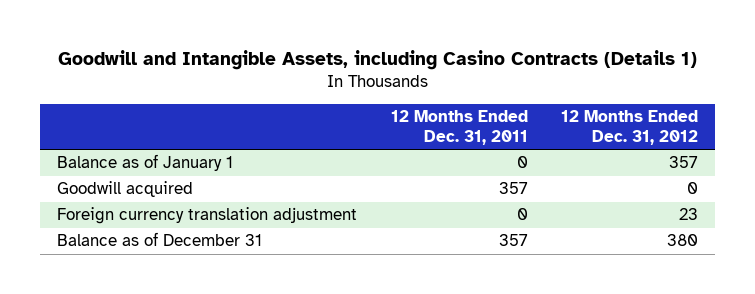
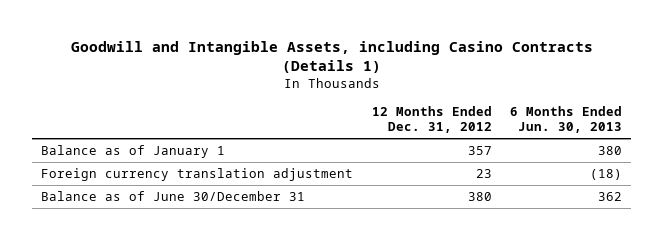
- | 12 Months Ended Dec. 31, 2011 | 12 Months Ended Dec. 31, 2012
+ | 12 Months Ended Dec. 31, 2012 | 6 Months Ended Jun. 30, 2013
- Goodwill acquired | 357 | 0
- Balance as of December 31 | 357 | 380
+ Balance as of June 30/December 31 | 380 | 362

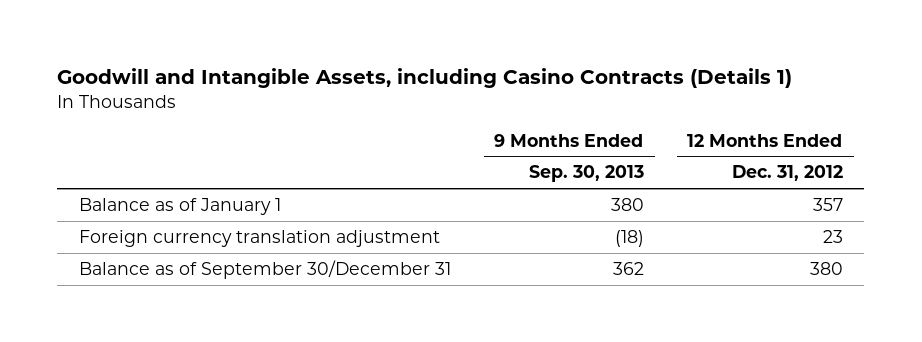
- | 12 Months Ended Dec. 31, 2012 | 6 Months Ended Jun. 30, 2013
+ | 9 Months Ended Sep. 30, 2013 | 12 Months Ended Dec. 31, 2012
- Balance as of June 30/December 31 | 380 | 362
+ Balance as of September 30/December 31 | 362 | 380

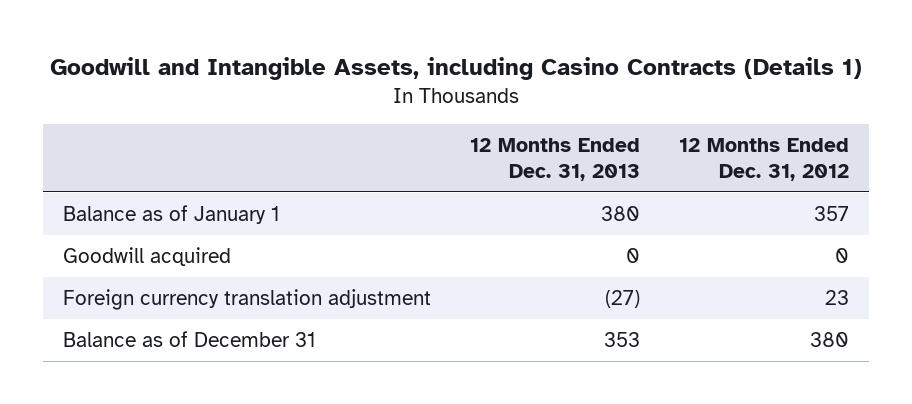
- | 9 Months Ended Sep. 30, 2013 | 12 Months Ended Dec. 31, 2012
+ | 12 Months Ended Dec. 31, 2013 | 12 Months Ended Dec. 31, 2012
+ Goodwill acquired | 0 | 0
- Balance as of September 30/December 31 | 362 | 380
+ Balance as of December 31 | 353 | 380

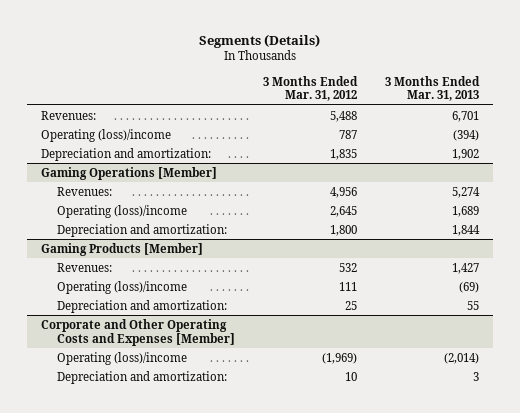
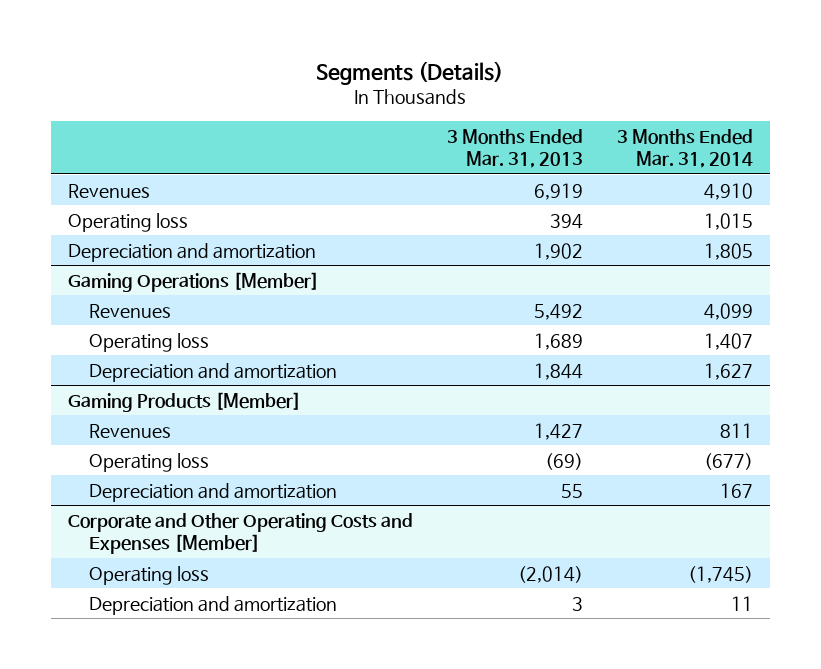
- | 3 Months Ended Mar. 31, 2012 | 3 Months Ended Mar. 31, 2013
+ | 3 Months Ended Mar. 31, 2013 | 3 Months Ended Mar. 31, 2014
- Revenues: | 5,488 | 6,701
- Operating (loss)/income | 787 | (394)
- Depreciation and amortization: | 1,835 | 1,902
+ Revenues | 6,919 | 4,910
+ Operating loss | 394 | 1,015
+ Depreciation and amortization | 1,902 | 1,805
@ Gaming Operations [Member]
- Revenues: | 4,956 | 5,274
- Operating (loss)/income | 2,645 | 1,689
- Depreciation and amortization: | 1,800 | 1,844
+ Revenues | 5,492 | 4,099
+ Operating loss | 1,689 | 1,407
+ Depreciation and amortization | 1,844 | 1,627
@ Gaming Products [Member]
- Revenues: | 532 | 1,427
- Operating (loss)/income | 111 | (69)
- Depreciation and amortization: | 25 | 55
+ Revenues | 1,427 | 811
+ Operating loss | (69) | (677)
+ Depreciation and amortization | 55 | 167
@ Corporate and Other Operating Costs and Expenses [Member]
- Operating (loss)/income | (1,969) | (2,014)
- Depreciation and amortization: | 10 | 3
+ Operating loss | (2,014) | (1,745)
+ Depreciation and amortization | 3 | 11

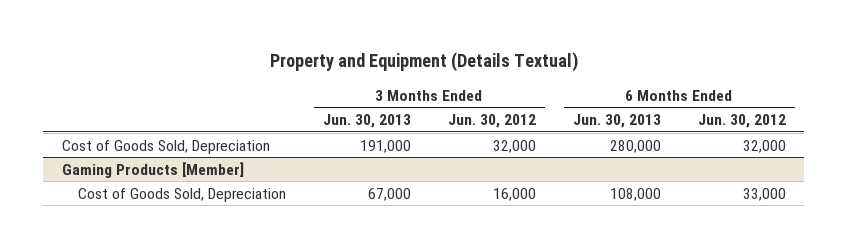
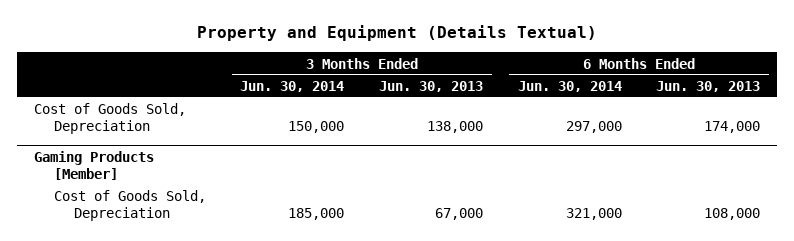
- | 3 Months Ended Jun. 30, 2013 | 3 Months Ended Jun. 30, 2012 | 6 Months Ended Jun. 30, 2013 | 6 Months Ended Jun. 30, 2012
+ | 3 Months Ended Jun. 30, 2014 | 3 Months Ended Jun. 30, 2013 | 6 Months Ended Jun. 30, 2014 | 6 Months Ended Jun. 30, 2013
- Cost of Goods Sold, Depreciation | 191,000 | 32,000 | 280,000 | 32,000
+ Cost of Goods Sold, Depreciation | 150,000 | 138,000 | 297,000 | 174,000

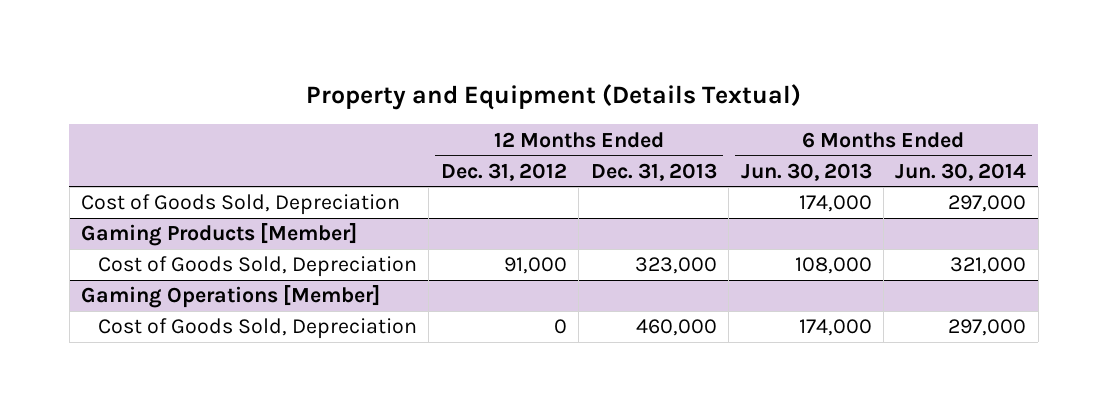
- | 3 Months Ended Jun. 30, 2014 | 3 Months Ended Jun. 30, 2013 | 6 Months Ended Jun. 30, 2014 | 6 Months Ended Jun. 30, 2013
+ | 12 Months Ended Dec. 31, 2012 | 12 Months Ended Dec. 31, 2013 | 6 Months Ended Jun. 30, 2013 | 6 Months Ended Jun. 30, 2014
+ Gaming Operations [Member]
+ Cost of Goods Sold, Depreciation | 0 | 460,000 | 174,000 | 297,000

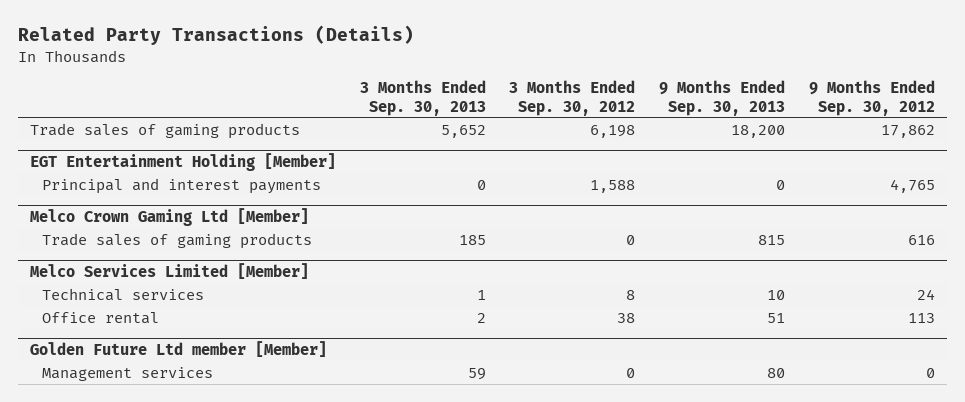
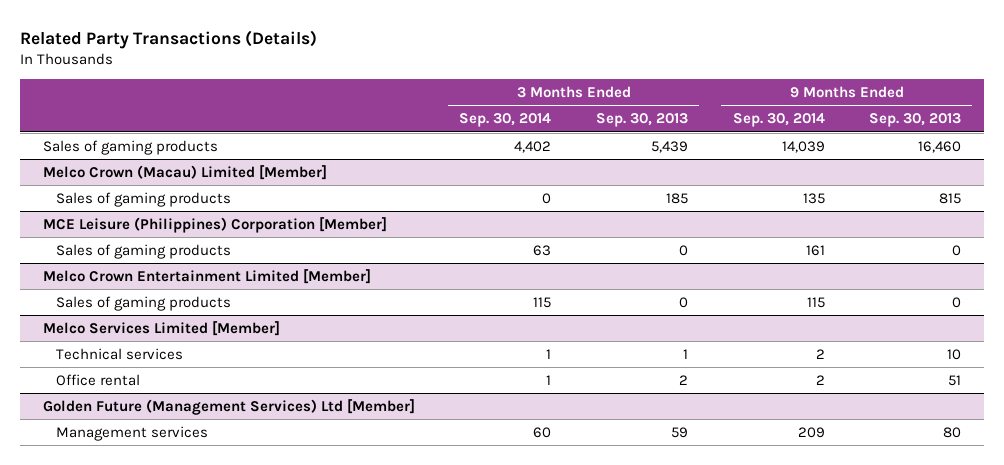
- | 3 Months Ended Sep. 30, 2013 | 3 Months Ended Sep. 30, 2012 | 9 Months Ended Sep. 30, 2013 | 9 Months Ended Sep. 30, 2012
+ | 3 Months Ended Sep. 30, 2014 | 3 Months Ended Sep. 30, 2013 | 9 Months Ended Sep. 30, 2014 | 9 Months Ended Sep. 30, 2013
- Trade sales of gaming products | 5,652 | 6,198 | 18,200 | 17,862
- EGT Entertainment Holding [Member]
- Principal and interest payments | 0 | 1,588 | 0 | 4,765
- Melco Crown Gaming Ltd [Member]
- Trade sales of gaming products | 185 | 0 | 815 | 616
+ Sales of gaming products | 4,402 | 5,439 | 14,039 | 16,460
+ Melco Crown (Macau) Limited [Member]
+ Sales of gaming products | 0 | 185 | 135 | 815
+ MCE Leisure (Philippines) Corporation [Member]
+ Sales of gaming products | 63 | 0 | 161 | 0
+ Melco Crown Entertainment Limited [Member]
+ Sales of gaming products | 115 | 0 | 115 | 0
- Golden Future Ltd member [Member]
+ Golden Future (Management Services) Ltd [Member]

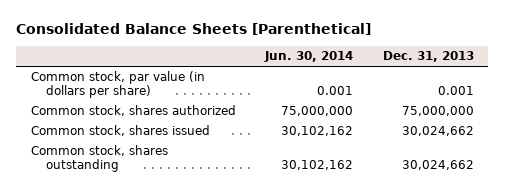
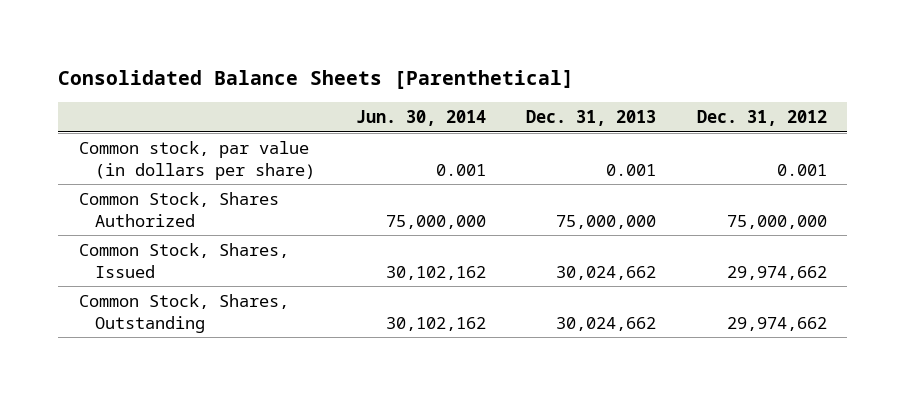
- | Jun. 30, 2014 | Dec. 31, 2013
+ | Jun. 30, 2014 | Dec. 31, 2013 | Dec. 31, 2012
- Common stock, shares authorized | 75,000,000 | 75,000,000
- Common stock, shares issued | 30,102,162 | 30,024,662
- Common stock, shares outstanding | 30,102,162 | 30,024,662
+ Common Stock, Shares Authorized | 75,000,000 | 75,000,000 | 75,000,000
+ Common Stock, Shares, Issued | 30,102,162 | 30,024,662 | 29,974,662
+ Common Stock, Shares, Outstanding | 30,102,162 | 30,024,662 | 29,974,662

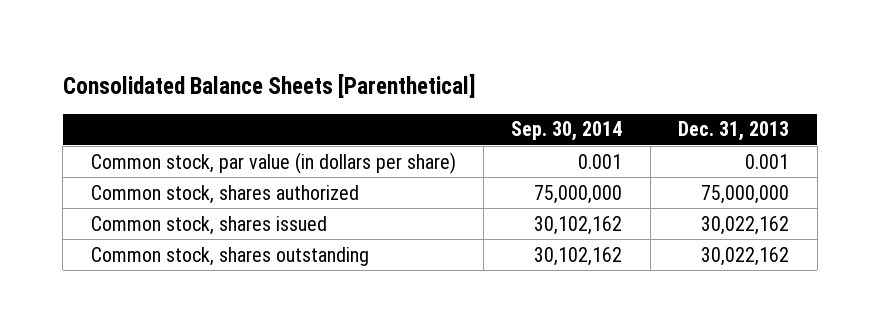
- | Jun. 30, 2014 | Dec. 31, 2013 | Dec. 31, 2012
+ | Sep. 30, 2014 | Dec. 31, 2013
- Common Stock, Shares Authorized | 75,000,000 | 75,000,000 | 75,000,000
- Common Stock, Shares, Issued | 30,102,162 | 30,024,662 | 29,974,662
- Common Stock, Shares, Outstanding | 30,102,162 | 30,024,662 | 29,974,662
+ Common stock, shares authorized | 75,000,000 | 75,000,000
+ Common stock, shares issued | 30,102,162 | 30,022,162
+ Common stock, shares outstanding | 30,102,162 | 30,022,162

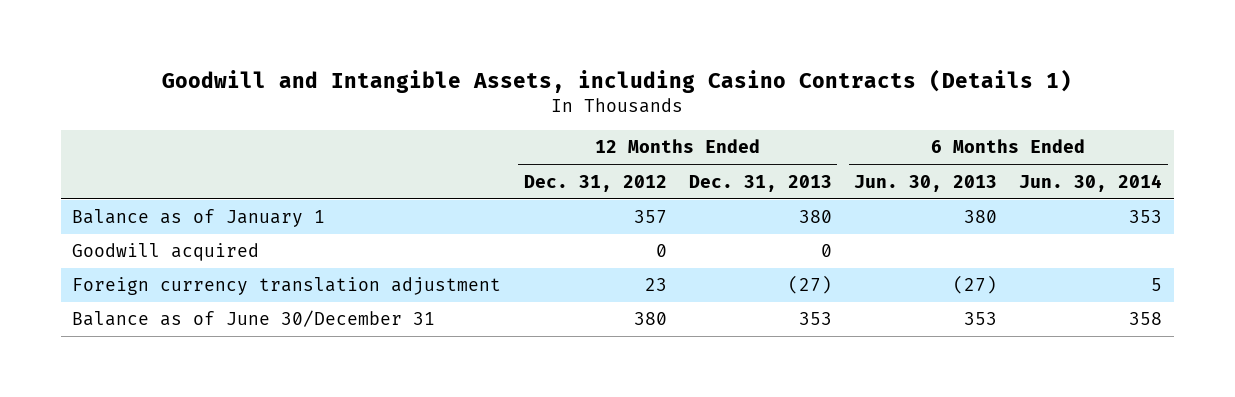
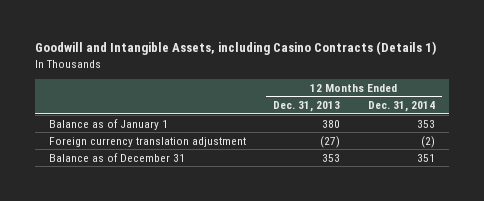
- | 12 Months Ended Dec. 31, 2012 | 12 Months Ended Dec. 31, 2013 | 6 Months Ended Jun. 30, 2013 | 6 Months Ended Jun. 30, 2014
+ | 12 Months Ended Dec. 31, 2013 | 12 Months Ended Dec. 31, 2014
- Goodwill acquired | 0 | 0 | |
- Balance as of June 30/December 31 | 380 | 353 | 353 | 358
+ Balance as of December 31 | 353 | 351

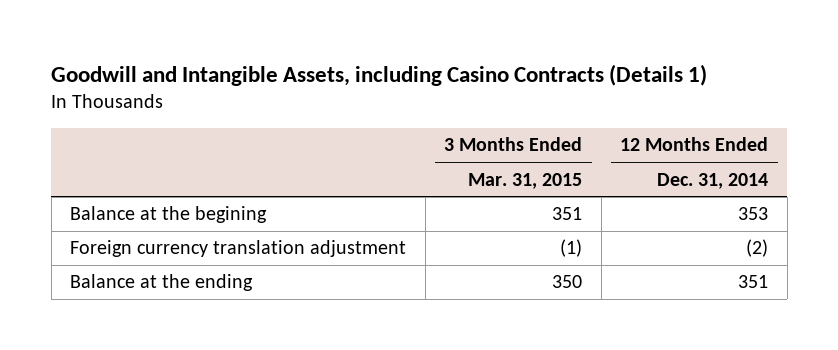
- | 12 Months Ended Dec. 31, 2013 | 12 Months Ended Dec. 31, 2014
+ | 3 Months Ended Mar. 31, 2015 | 12 Months Ended Dec. 31, 2014
- Balance as of January 1 | 380 | 353
+ Balance at the begining | 351 | 353
- Balance as of December 31 | 353 | 351
+ Balance at the ending | 350 | 351

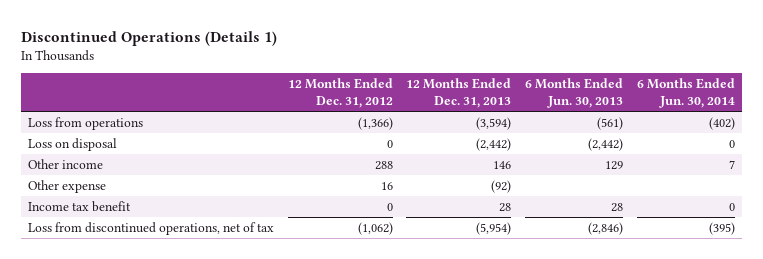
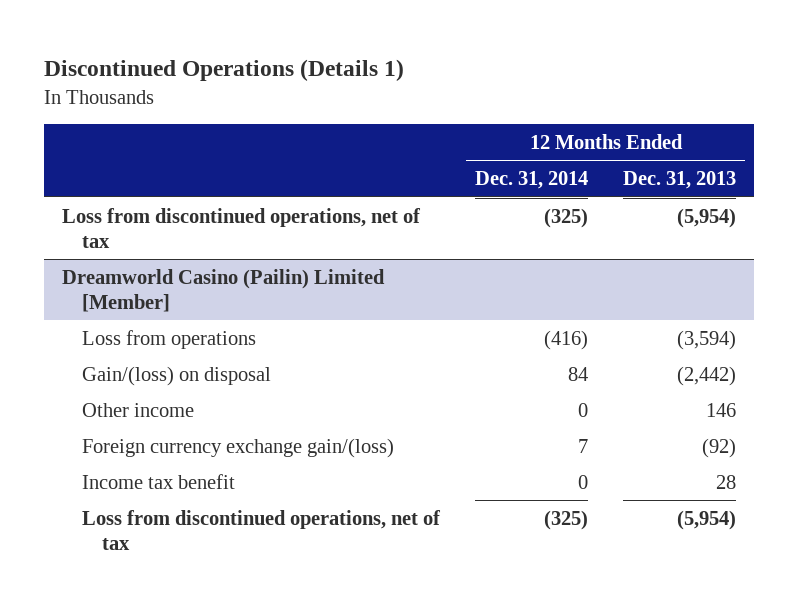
- | 12 Months Ended Dec. 31, 2012 | 12 Months Ended Dec. 31, 2013 | 6 Months Ended Jun. 30, 2013 | 6 Months Ended Jun. 30, 2014
+ | 12 Months Ended Dec. 31, 2014 | 12 Months Ended Dec. 31, 2013
+ Loss from discontinued operations, net of tax | (325) | (5,954)
+ Dreamworld Casino (Pailin) Limited [Member]
- Loss on disposal | 0 | (2,442) | (2,442) | 0
+ Gain/(loss) on disposal | 84 | (2,442)
- Other expense | 16 | (92) | |
+ Foreign currency exchange gain/(loss) | 7 | (92)

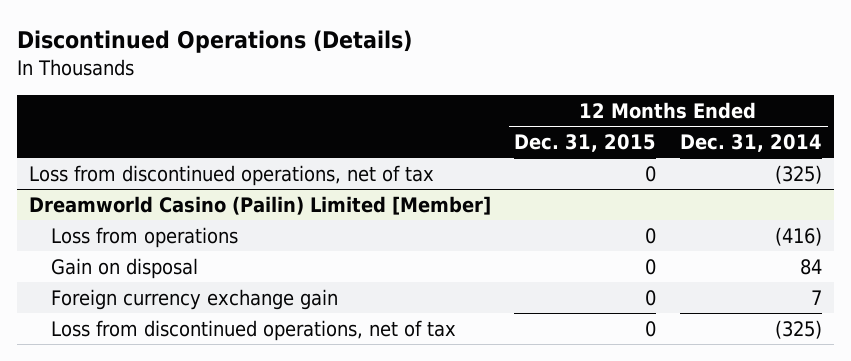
- Discontinued Operations (Details 1)
+ Discontinued Operations (Details)
- | 12 Months Ended Dec. 31, 2014 | 12 Months Ended Dec. 31, 2013
+ | 12 Months Ended Dec. 31, 2015 | 12 Months Ended Dec. 31, 2014
@ Dreamworld Casino (Pailin) Limited [Member]
- Gain/(loss) on disposal | 84 | (2,442)
- Other income | 0 | 146
- Foreign currency exchange gain/(loss) | 7 | (92)
- Income tax benefit | 0 | 28
+ Gain on disposal | 0 | 84
+ Foreign currency exchange gain | 0 | 7

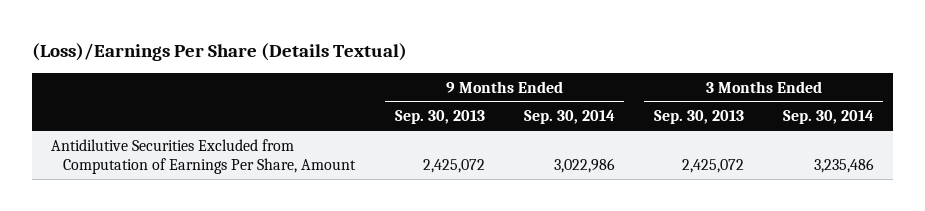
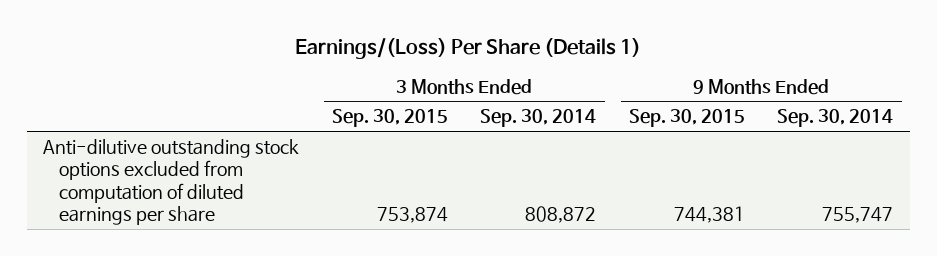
- (Loss)/Earnings Per Share (Details Textual)
+ Earnings/(Loss) Per Share (Details 1)
- | 9 Months Ended Sep. 30, 2013 | 9 Months Ended Sep. 30, 2014 | 3 Months Ended Sep. 30, 2013 | 3 Months Ended Sep. 30, 2014
+ | 3 Months Ended Sep. 30, 2015 | 3 Months Ended Sep. 30, 2014 | 9 Months Ended Sep. 30, 2015 | 9 Months Ended Sep. 30, 2014
- Antidilutive Securities Excluded from Computation of Earnings Per Share, Amount | 2,425,072 | 3,022,986 | 2,425,072 | 3,235,486
+ Anti-dilutive outstanding stock options excluded from computation of diluted earnings per share | 753,874 | 808,872 | 744,381 | 755,747

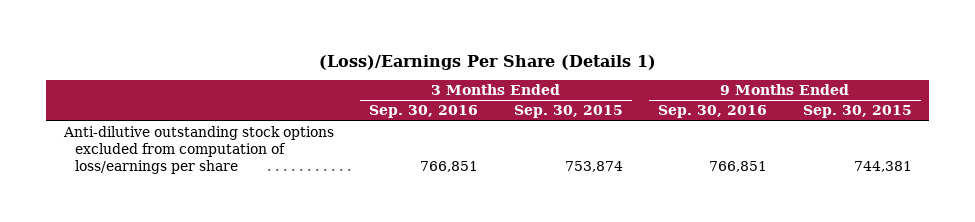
- Earnings/(Loss) Per Share (Details 1)
+ (Loss)/Earnings Per Share (Details 1)
- | 3 Months Ended Sep. 30, 2015 | 3 Months Ended Sep. 30, 2014 | 9 Months Ended Sep. 30, 2015 | 9 Months Ended Sep. 30, 2014
+ | 3 Months Ended Sep. 30, 2016 | 3 Months Ended Sep. 30, 2015 | 9 Months Ended Sep. 30, 2016 | 9 Months Ended Sep. 30, 2015
- Anti-dilutive outstanding stock options excluded from computation of diluted earnings per share | 753,874 | 808,872 | 744,381 | 755,747
+ Anti-dilutive outstanding stock options excluded from computation of loss/earnings per share | 766,851 | 753,874 | 766,851 | 744,381

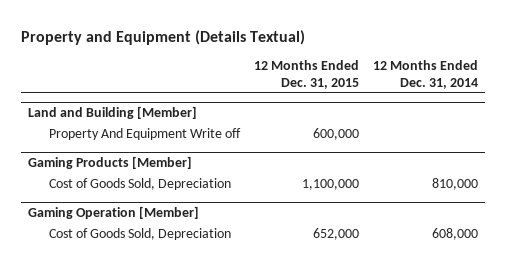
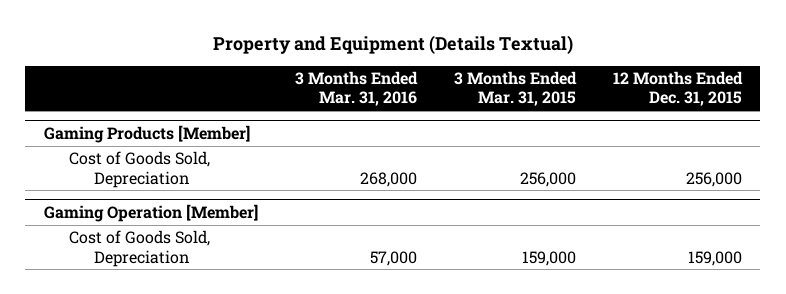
- | 12 Months Ended Dec. 31, 2015 | 12 Months Ended Dec. 31, 2014
+ | 3 Months Ended Mar. 31, 2016 | 3 Months Ended Mar. 31, 2015 | 12 Months Ended Dec. 31, 2015
- Land and Building [Member]
- Property And Equipment Write off | 600,000 |
@ Gaming Products [Member]
- Cost of Goods Sold, Depreciation | 1,100,000 | 810,000
+ Cost of Goods Sold, Depreciation | 268,000 | 256,000 | 256,000
@ Gaming Operation [Member]
- Cost of Goods Sold, Depreciation | 652,000 | 608,000
+ Cost of Goods Sold, Depreciation | 57,000 | 159,000 | 159,000

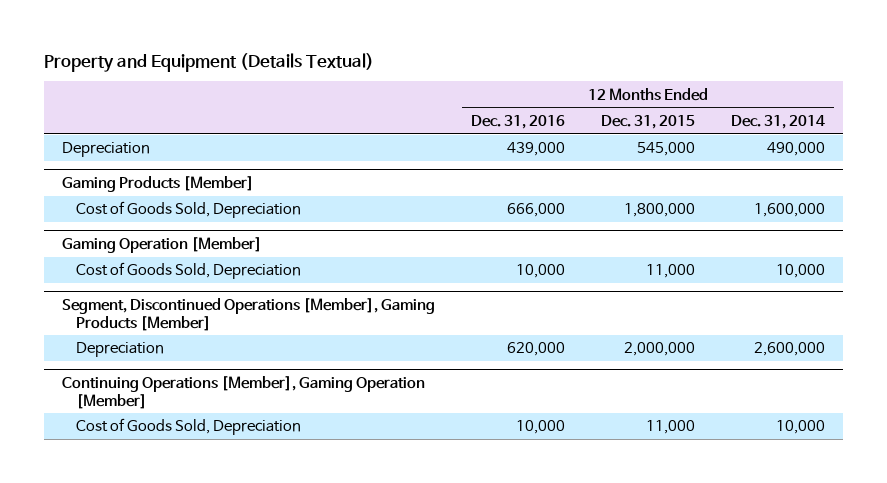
- | 3 Months Ended Mar. 31, 2016 | 3 Months Ended Mar. 31, 2015 | 12 Months Ended Dec. 31, 2015
+ | 12 Months Ended Dec. 31, 2016 | 12 Months Ended Dec. 31, 2015 | 12 Months Ended Dec. 31, 2014
+ Depreciation | 439,000 | 545,000 | 490,000
@ Gaming Products [Member]
- Cost of Goods Sold, Depreciation | 268,000 | 256,000 | 256,000
+ Cost of Goods Sold, Depreciation | 666,000 | 1,800,000 | 1,600,000
@ Gaming Operation [Member]
- Cost of Goods Sold, Depreciation | 57,000 | 159,000 | 159,000
+ Cost of Goods Sold, Depreciation | 10,000 | 11,000 | 10,000
+ Segment, Discontinued Operations [Member], Gaming Products [Member]
+ Depreciation | 620,000 | 2,000,000 | 2,600,000
+ Continuing Operations [Member], Gaming Operation [Member]
+ Cost of Goods Sold, Depreciation | 10,000 | 11,000 | 10,000

